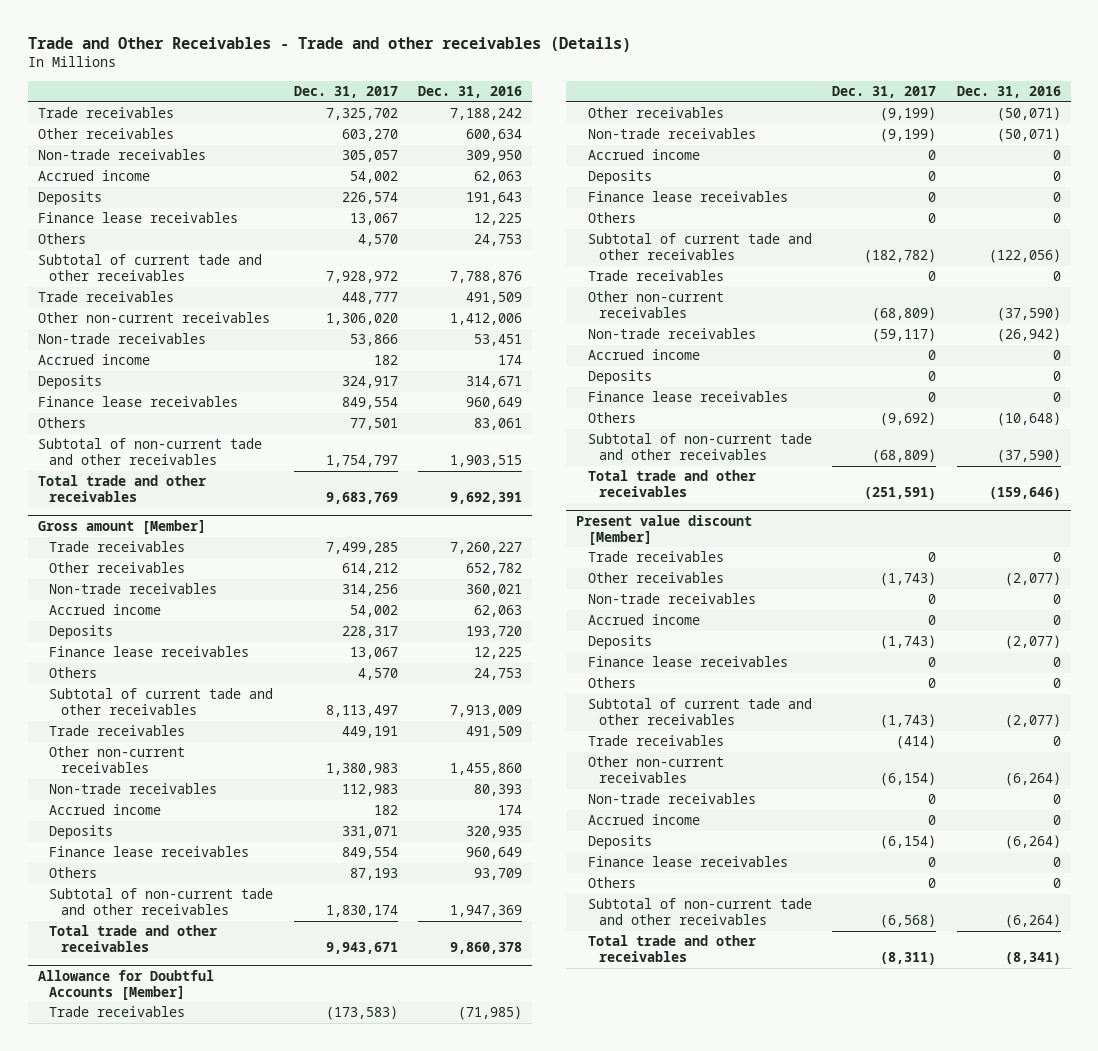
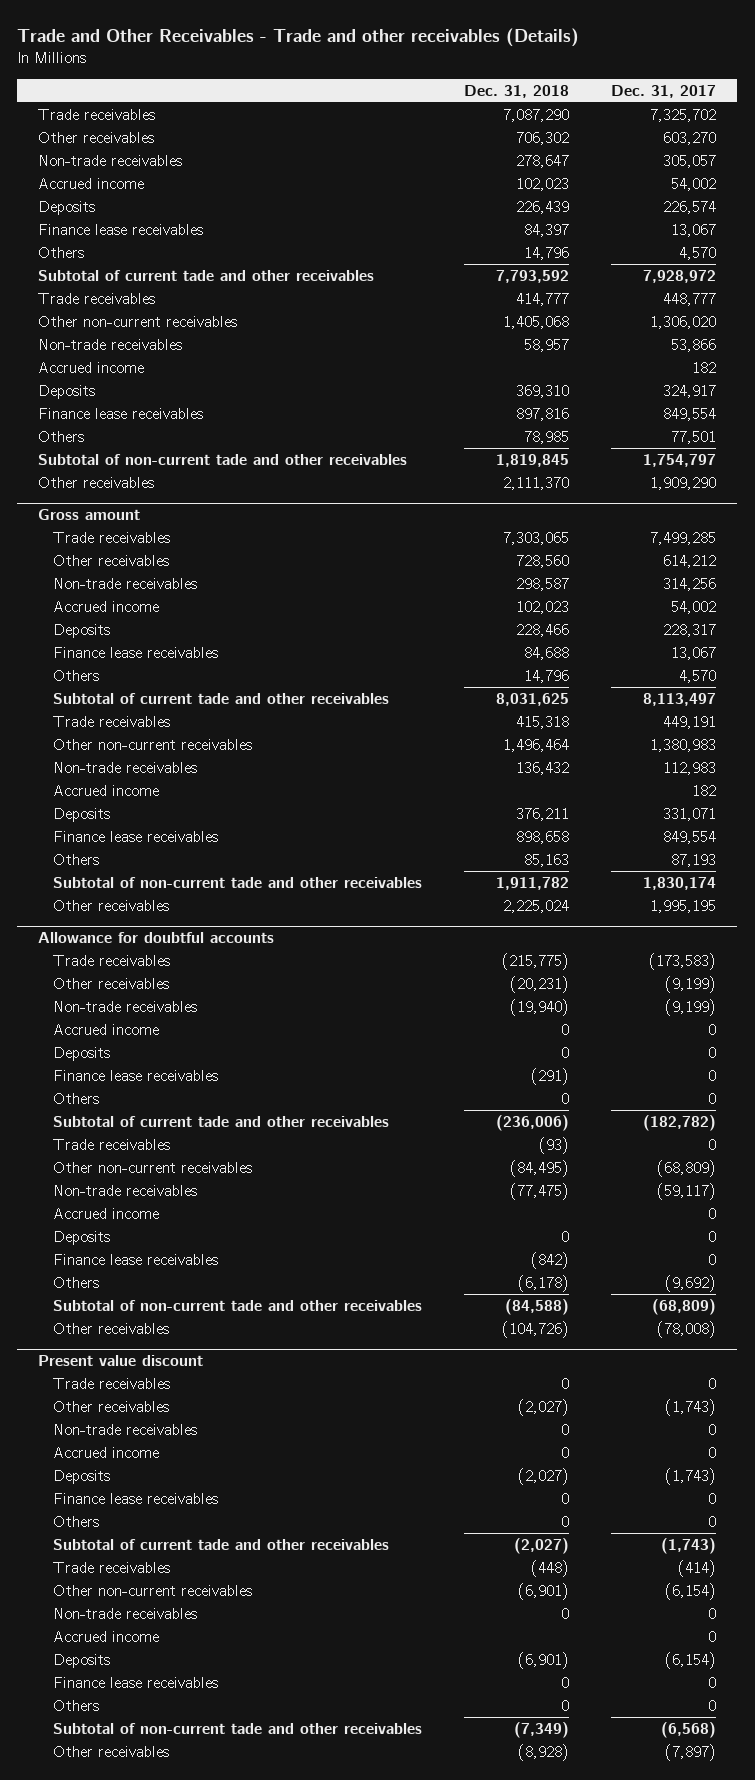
- | Dec. 31, 2017 | Dec. 31, 2016
+ | Dec. 31, 2018 | Dec. 31, 2017
- Total trade and other receivables | 9,683,769 | 9,692,391
- Gross amount [Member]
+ Other receivables | 2,111,370 | 1,909,290
+ Gross amount
- Total trade and other receivables | 9,943,671 | 9,860,378
- Allowance for Doubtful Accounts [Member]
+ Other receivables | 2,225,024 | 1,995,195
+ Allowance for doubtful accounts
- Total trade and other receivables | (251,591) | (159,646)
- Present value discount [Member]
+ Other receivables | (104,726) | (78,008)
+ Present value discount
- Total trade and other receivables | (8,311) | (8,341)
+ Other receivables | (8,928) | (7,897)

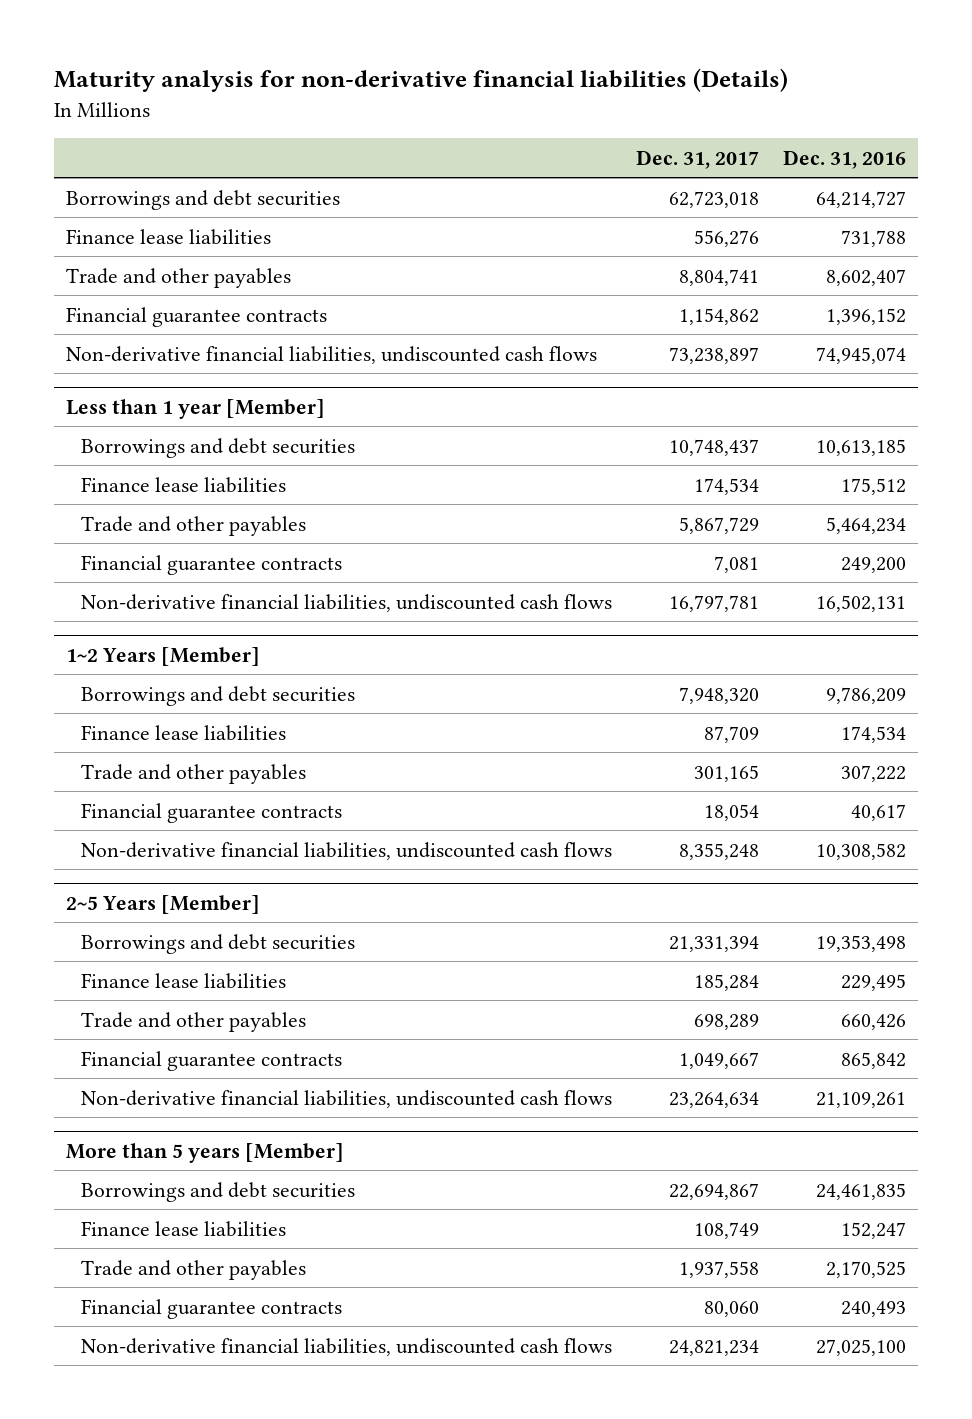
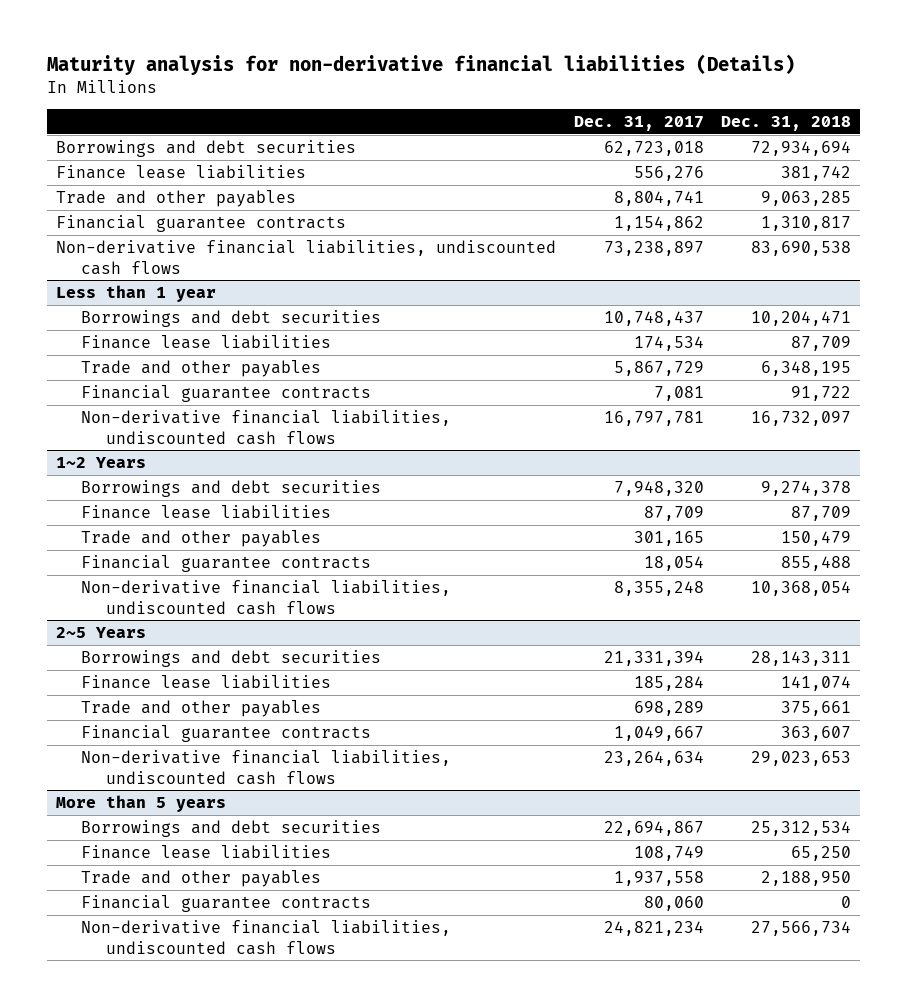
- | Dec. 31, 2017 | Dec. 31, 2016
+ | Dec. 31, 2017 | Dec. 31, 2018
- Less than 1 year [Member]
+ Less than 1 year
- 1~2 Years [Member]
+ 1~2 Years
- 2~5 Years [Member]
+ 2~5 Years
- More than 5 years [Member]
+ More than 5 years

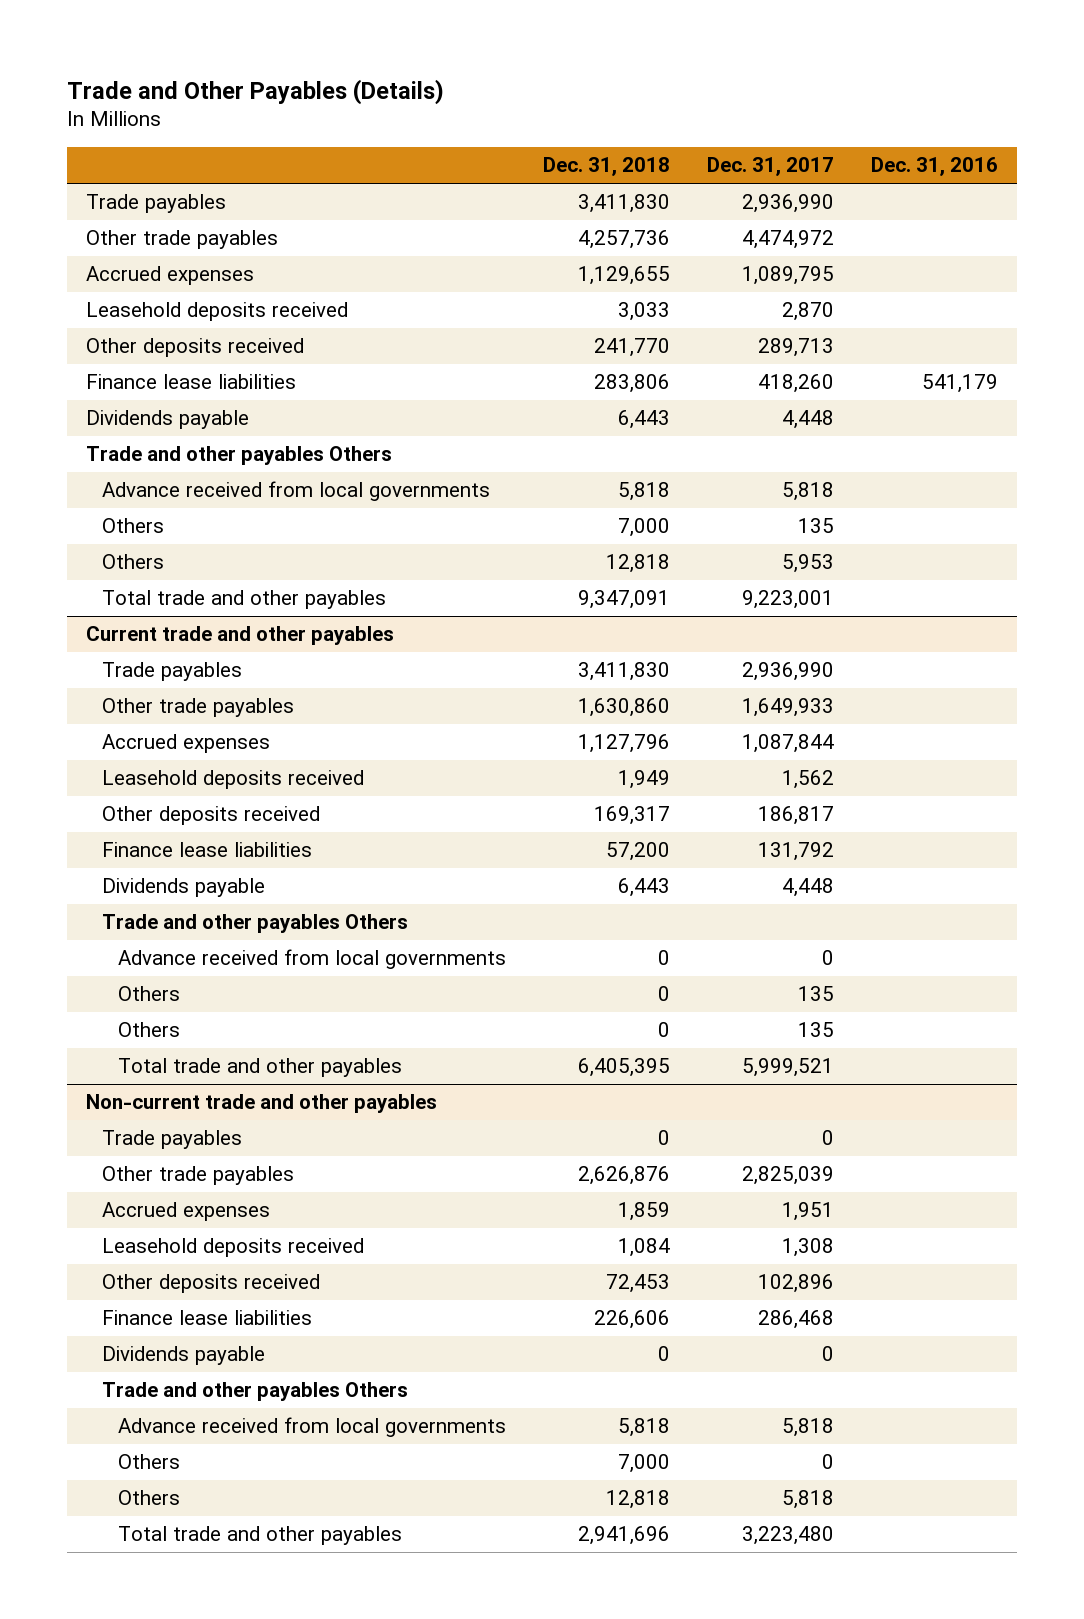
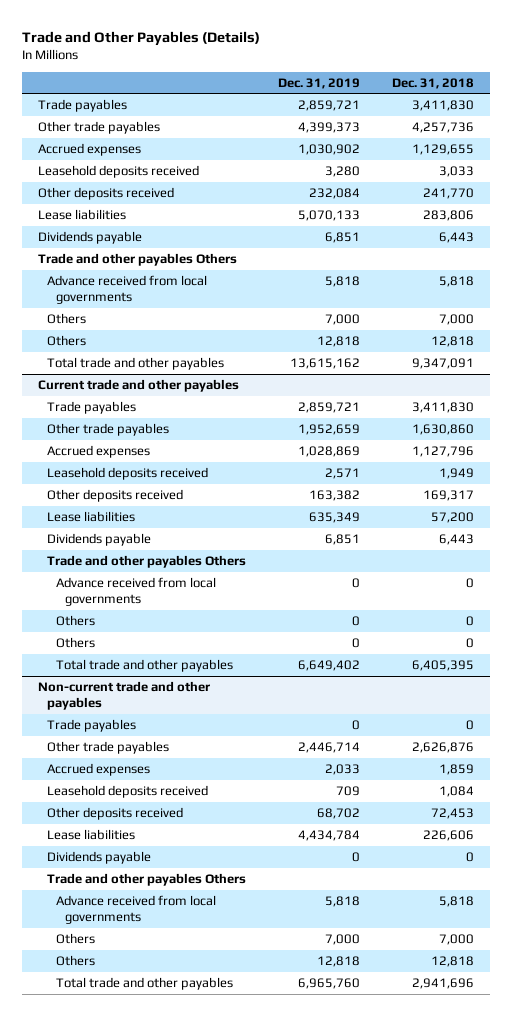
- | Dec. 31, 2018 | Dec. 31, 2017 | Dec. 31, 2016
+ | Dec. 31, 2019 | Dec. 31, 2018
- Finance lease liabilities | 283,806 | 418,260 | 541,179
+ Lease liabilities | 5,070,133 | 283,806
@ Current trade and other payables
- Finance lease liabilities | 57,200 | 131,792 |
+ Lease liabilities | 635,349 | 57,200
@ Non-current trade and other payables
- Finance lease liabilities | 226,606 | 286,468 |
+ Lease liabilities | 4,434,784 | 226,606

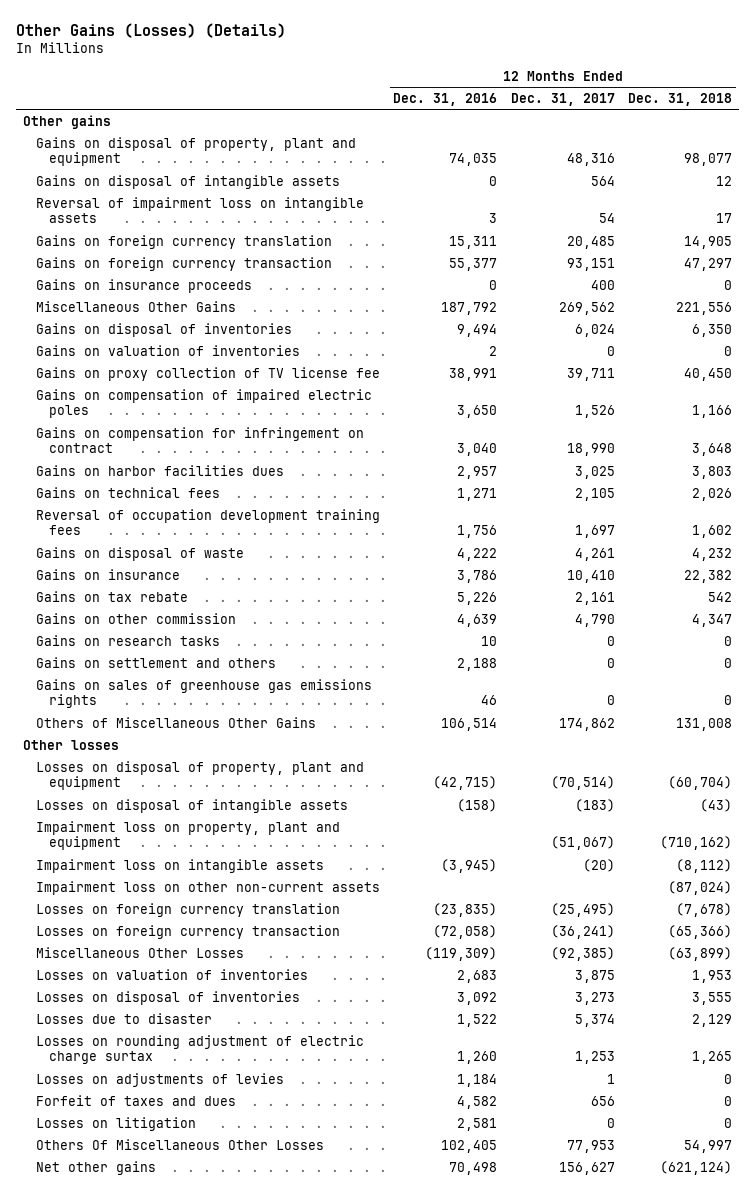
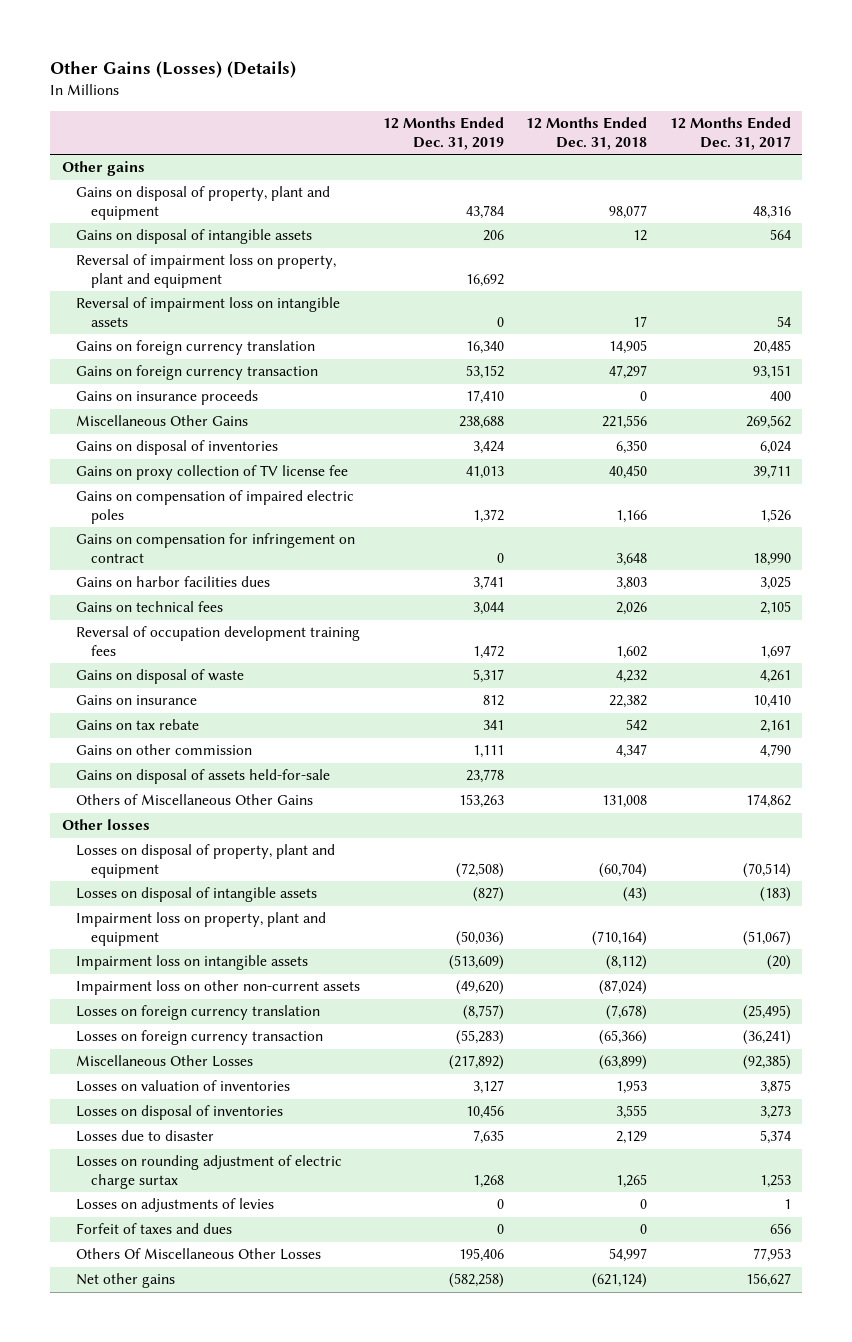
- | 12 Months Ended Dec. 31, 2016 | 12 Months Ended Dec. 31, 2017 | 12 Months Ended Dec. 31, 2018
+ | 12 Months Ended Dec. 31, 2019 | 12 Months Ended Dec. 31, 2018 | 12 Months Ended Dec. 31, 2017
+ Reversal of impairment loss on property, plant and equipment | 16,692 | |
- Gains on valuation of inventories | 2 | 0 | 0
- Gains on research tasks | 10 | 0 | 0
- Gains on settlement and others | 2,188 | 0 | 0
- Gains on sales of greenhouse gas emissions rights | 46 | 0 | 0
+ Gains on disposal of assets held-for-sale | 23,778 | |
- Impairment loss on property, plant and equipment | | (51,067) | (710,162)
+ Impairment loss on property, plant and equipment | (50,036) | (710,164) | (51,067)
- Losses on litigation | 2,581 | 0 | 0

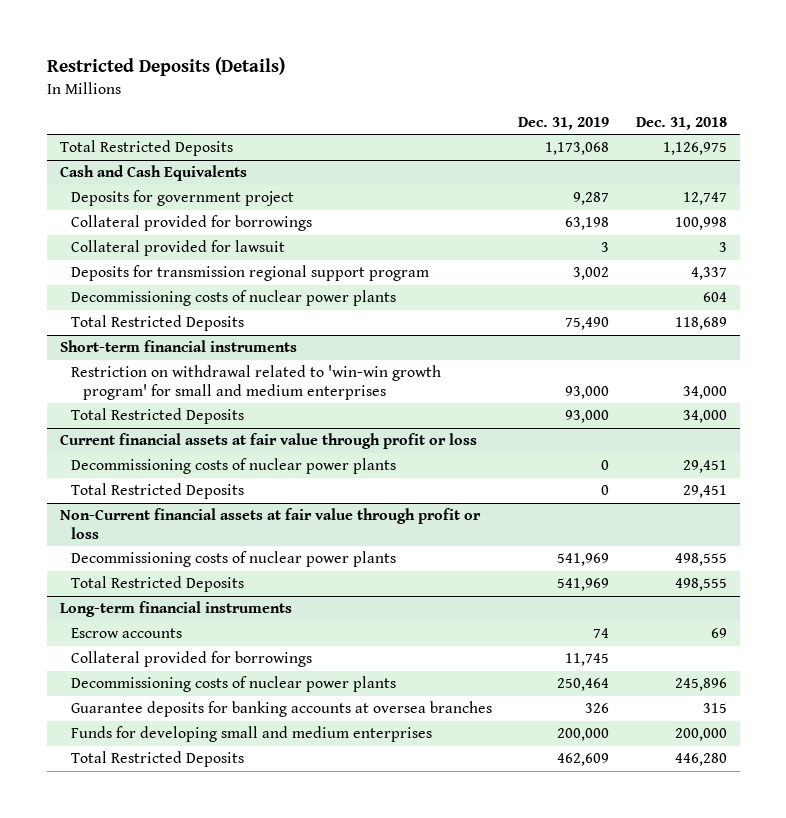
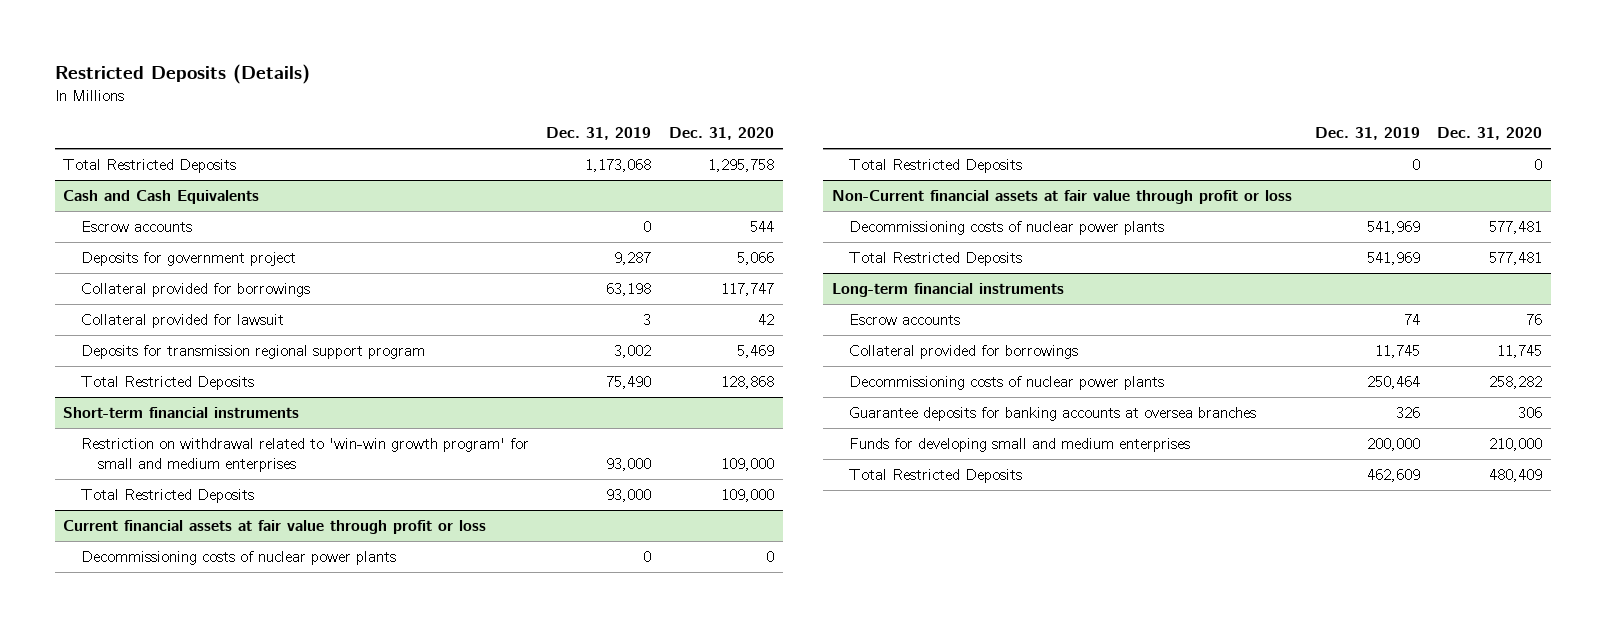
- | Dec. 31, 2019 | Dec. 31, 2018
+ | Dec. 31, 2019 | Dec. 31, 2020
@ Cash and Cash Equivalents
+ Escrow accounts | 0 | 544
- Decommissioning costs of nuclear power plants | | 604

